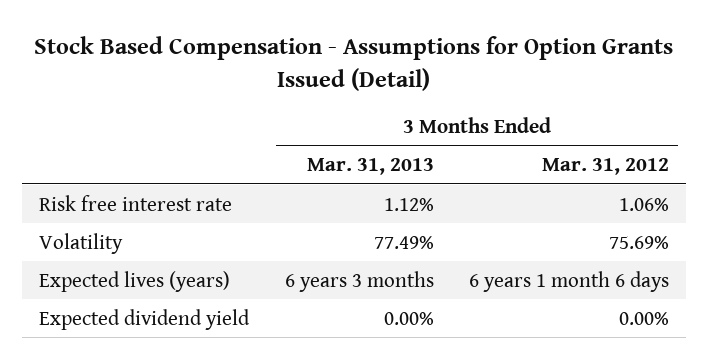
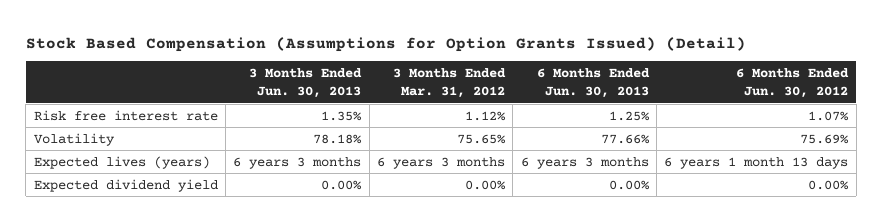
- Stock Based Compensation - Assumptions for Option Grants Issued (Detail)
+ Stock Based Compensation (Assumptions for Option Grants Issued) (Detail)
- | 3 Months Ended Mar. 31, 2013 | 3 Months Ended Mar. 31, 2012
+ | 3 Months Ended Jun. 30, 2013 | 3 Months Ended Mar. 31, 2012 | 6 Months Ended Jun. 30, 2013 | 6 Months Ended Jun. 30, 2012
- Risk free interest rate | 1.12% | 1.06%
- Volatility | 77.49% | 75.69%
- Expected lives (years) | 6 years 3 months | 6 years 1 month 6 days
+ Risk free interest rate | 1.35% | 1.12% | 1.25% | 1.07%
+ Volatility | 78.18% | 75.65% | 77.66% | 75.69%
+ Expected lives (years) | 6 years 3 months | 6 years 3 months | 6 years 3 months | 6 years 1 month 13 days

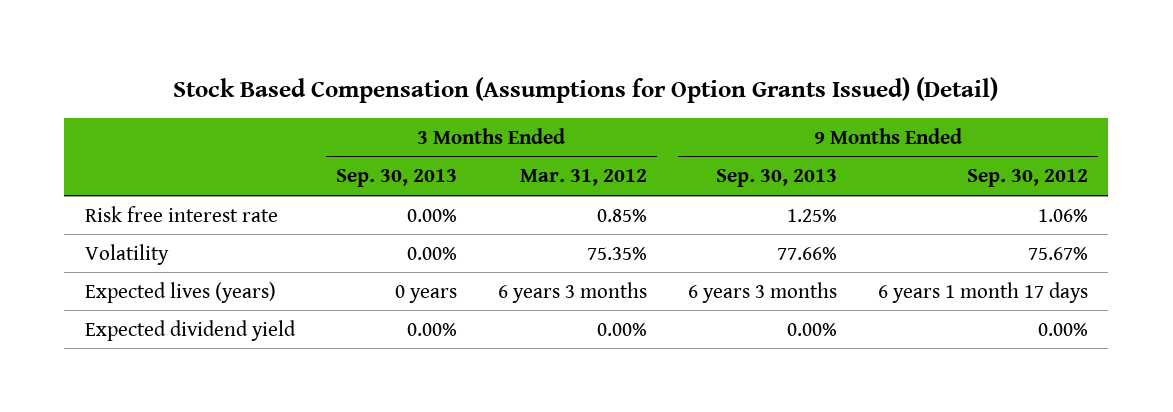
- | 3 Months Ended Jun. 30, 2013 | 3 Months Ended Mar. 31, 2012 | 6 Months Ended Jun. 30, 2013 | 6 Months Ended Jun. 30, 2012
+ | 3 Months Ended Sep. 30, 2013 | 3 Months Ended Mar. 31, 2012 | 9 Months Ended Sep. 30, 2013 | 9 Months Ended Sep. 30, 2012
- Risk free interest rate | 1.35% | 1.12% | 1.25% | 1.07%
- Volatility | 78.18% | 75.65% | 77.66% | 75.69%
+ Risk free interest rate | 0.00% | 0.85% | 1.25% | 1.06%
+ Volatility | 0.00% | 75.35% | 77.66% | 75.67%

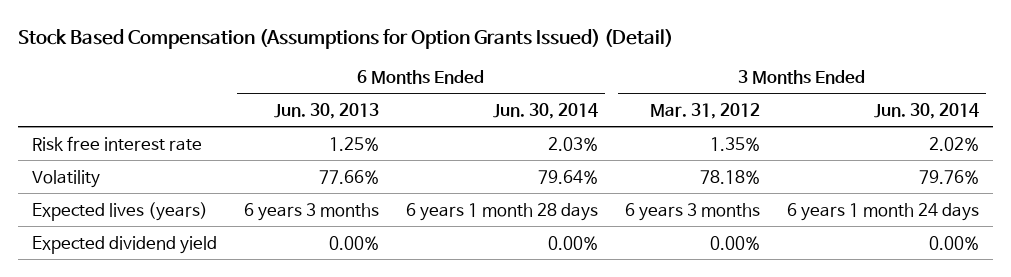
- | 3 Months Ended Sep. 30, 2013 | 3 Months Ended Mar. 31, 2012 | 9 Months Ended Sep. 30, 2013 | 9 Months Ended Sep. 30, 2012
+ | 6 Months Ended Jun. 30, 2013 | 6 Months Ended Jun. 30, 2014 | 3 Months Ended Mar. 31, 2012 | 3 Months Ended Jun. 30, 2014
- Risk free interest rate | 0.00% | 0.85% | 1.25% | 1.06%
- Volatility | 0.00% | 75.35% | 77.66% | 75.67%
+ Risk free interest rate | 1.25% | 2.03% | 1.35% | 2.02%
+ Volatility | 77.66% | 79.64% | 78.18% | 79.76%

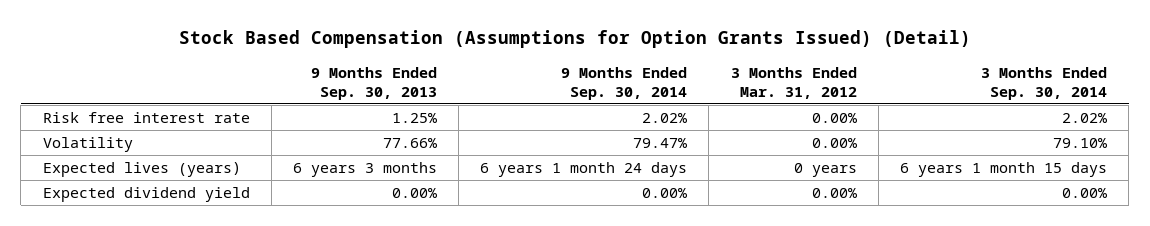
- | 6 Months Ended Jun. 30, 2013 | 6 Months Ended Jun. 30, 2014 | 3 Months Ended Mar. 31, 2012 | 3 Months Ended Jun. 30, 2014
+ | 9 Months Ended Sep. 30, 2013 | 9 Months Ended Sep. 30, 2014 | 3 Months Ended Mar. 31, 2012 | 3 Months Ended Sep. 30, 2014
- Risk free interest rate | 1.25% | 2.03% | 1.35% | 2.02%
- Volatility | 77.66% | 79.64% | 78.18% | 79.76%
- Expected lives (years) | 6 years 3 months | 6 years 1 month 28 days | 6 years 3 months | 6 years 1 month 24 days
+ Risk free interest rate | 1.25% | 2.02% | 0.00% | 2.02%
+ Volatility | 77.66% | 79.47% | 0.00% | 79.10%
+ Expected lives (years) | 6 years 3 months | 6 years 1 month 24 days | 0 years | 6 years 1 month 15 days

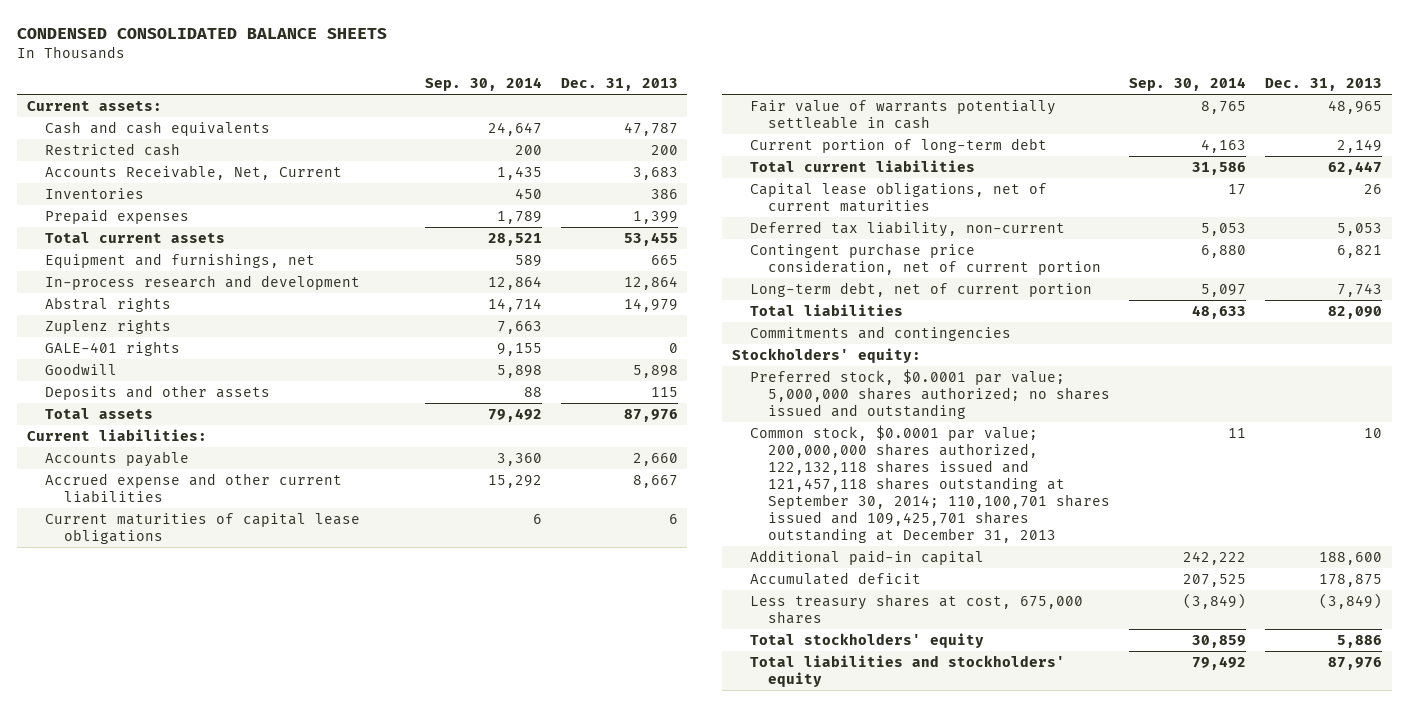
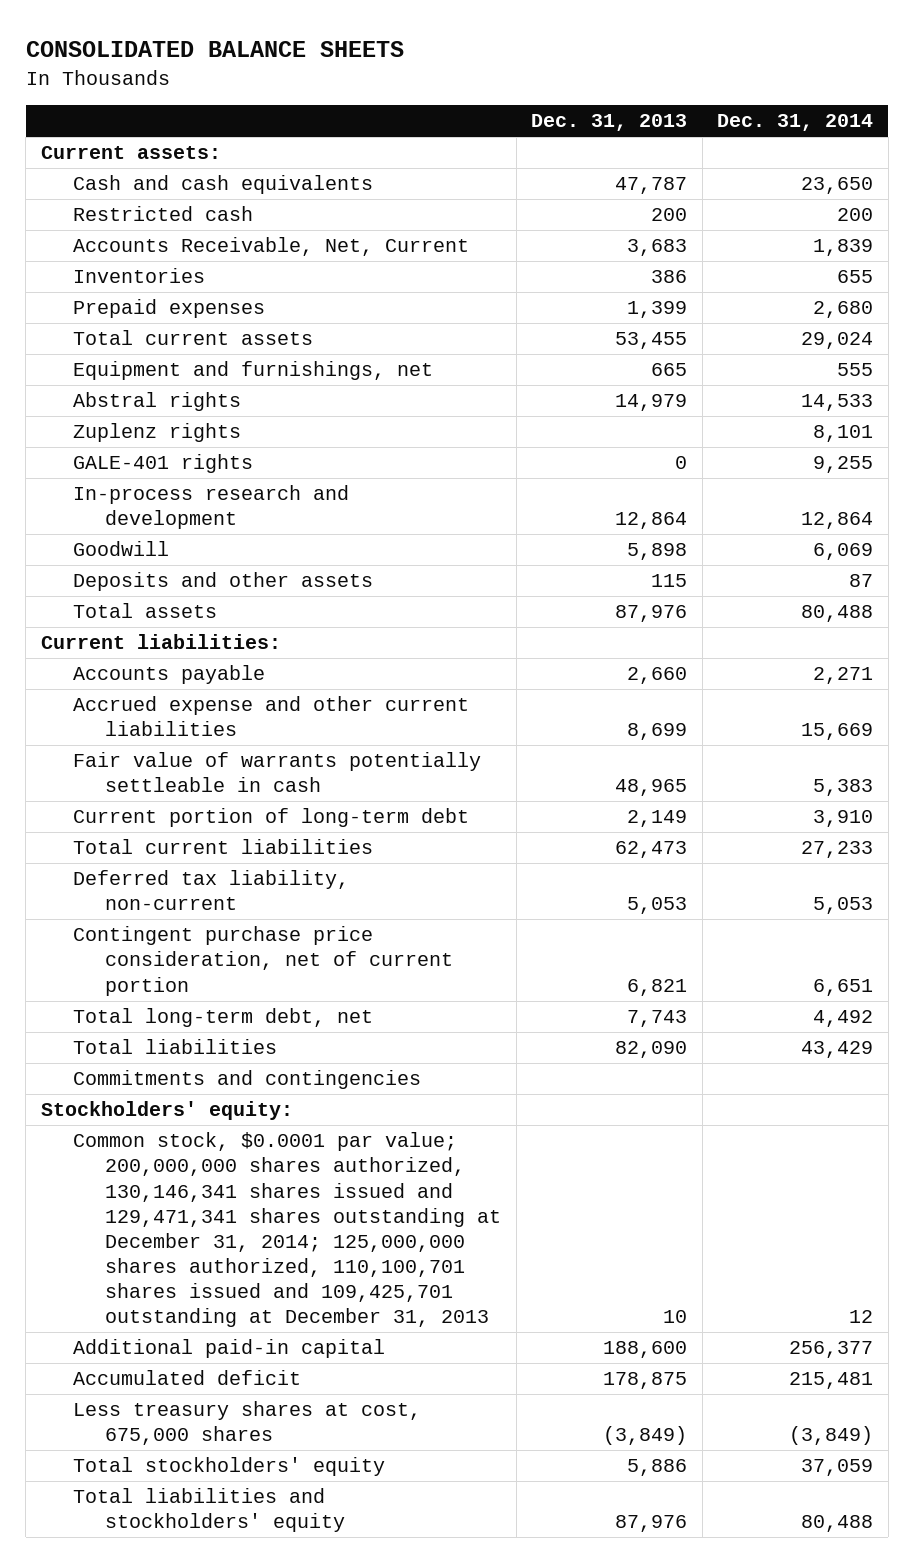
- CONDENSED CONSOLIDATED BALANCE SHEETS
+ CONSOLIDATED BALANCE SHEETS
- | Sep. 30, 2014 | Dec. 31, 2013
+ | Dec. 31, 2013 | Dec. 31, 2014
moved down: In-process research and development | 12,864 | 12,864
- Accrued expense and other current liabilities | 15,292 | 8,667
- Current maturities of capital lease obligations | 6 | 6
+ Accrued expense and other current liabilities | 8,699 | 15,669
- Total current liabilities | 31,586 | 62,447
- Capital lease obligations, net of current maturities | 17 | 26
+ Total current liabilities | 62,473 | 27,233
- Long-term debt, net of current portion | 5,097 | 7,743
+ Total long-term debt, net | 7,743 | 4,492
- Preferred stock, $0.0001 par value; 5,000,000 shares authorized; no shares issued and outstanding
- Common stock, $0.0001 par value; 200,000,000 shares authorized, 122,132,118 shares issued and 121,457,118 shares outstanding at September 30, 2014; 110,100,701 shares issued and 109,425,701 shares outstanding at December 31, 2013 | 11 | 10
+ Common stock, $0.0001 par value; 200,000,000 shares authorized, 130,146,341 shares issued and 129,471,341 shares outstanding at December 31, 2014; 125,000,000 shares authorized, 110,100,701 shares issued and 109,425,701 outstanding at December 31, 2013 | 10 | 12

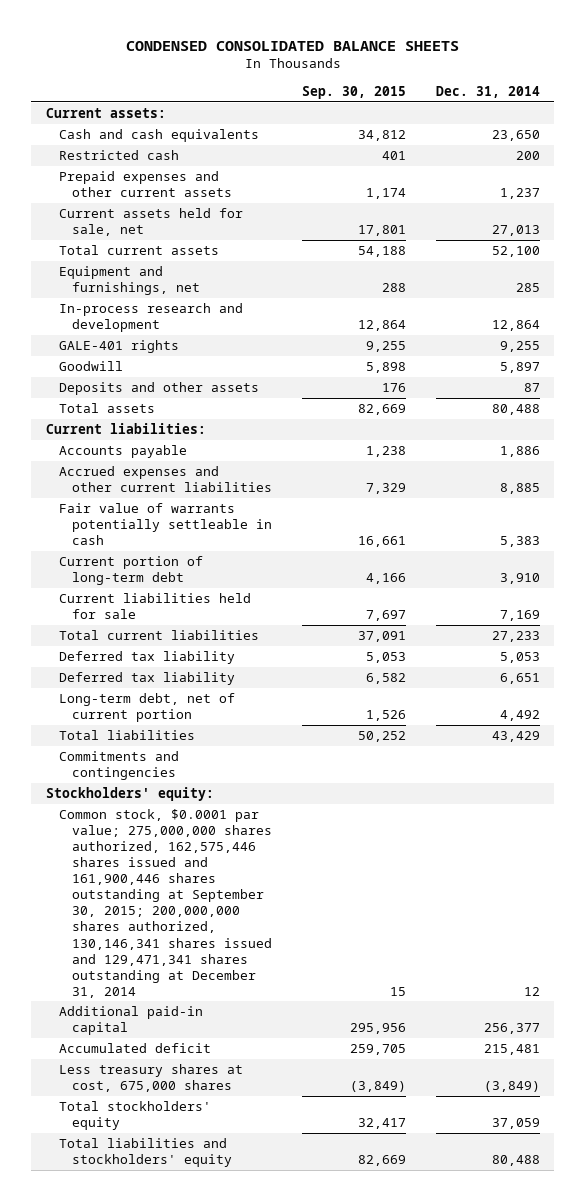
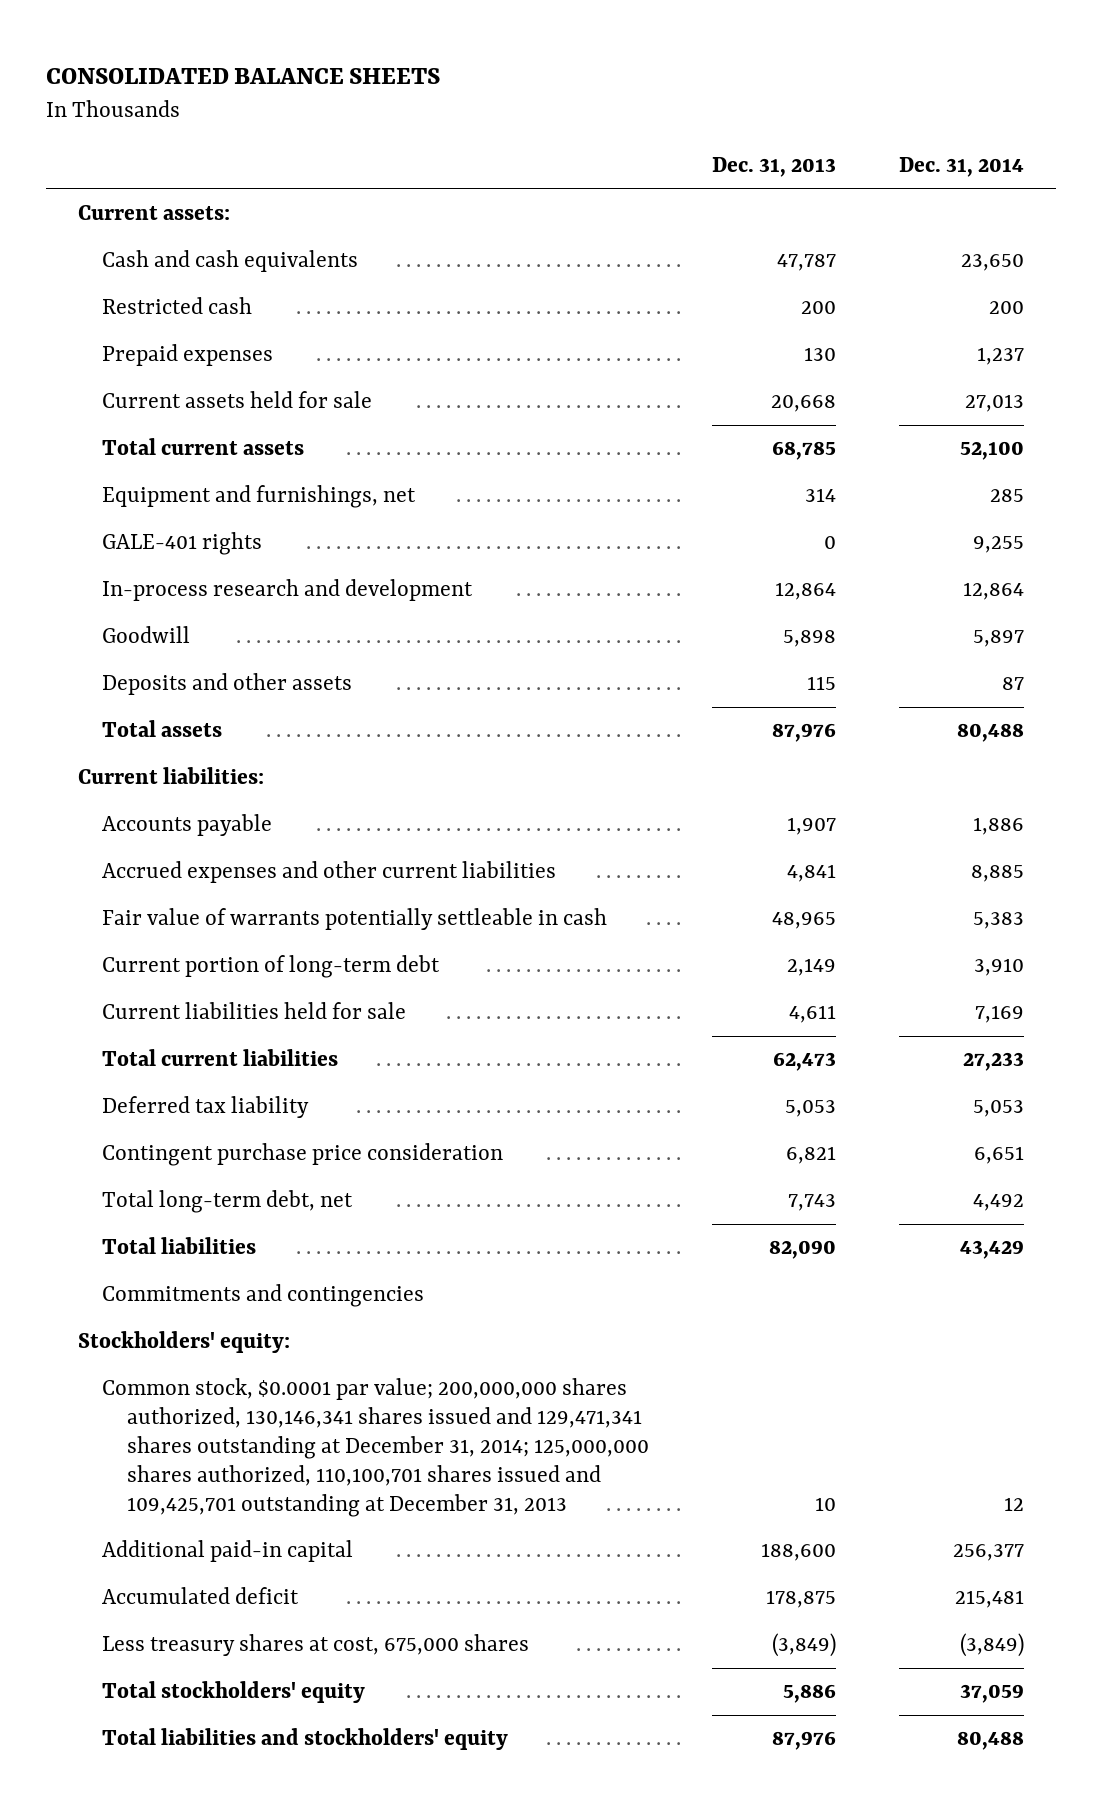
- CONDENSED CONSOLIDATED BALANCE SHEETS
+ CONSOLIDATED BALANCE SHEETS
- | Sep. 30, 2015 | Dec. 31, 2014
+ | Dec. 31, 2013 | Dec. 31, 2014
- Prepaid expenses and other current assets | 1,174 | 1,237
- Current assets held for sale, net | 17,801 | 27,013
+ Prepaid expenses | 130 | 1,237
+ Current assets held for sale | 20,668 | 27,013
moved down: In-process research and development | 12,864 | 12,864
- Deferred tax liability | 6,582 | 6,651
- Long-term debt, net of current portion | 1,526 | 4,492
+ Contingent purchase price consideration | 6,821 | 6,651
+ Total long-term debt, net | 7,743 | 4,492
- Common stock, $0.0001 par value; 275,000,000 shares authorized, 162,575,446 shares issued and 161,900,446 shares outstanding at September 30, 2015; 200,000,000 shares authorized, 130,146,341 shares issued and 129,471,341 shares outstanding at December 31, 2014 | 15 | 12
+ Common stock, $0.0001 par value; 200,000,000 shares authorized, 130,146,341 shares issued and 129,471,341 shares outstanding at December 31, 2014; 125,000,000 shares authorized, 110,100,701 shares issued and 109,425,701 outstanding at December 31, 2013 | 10 | 12

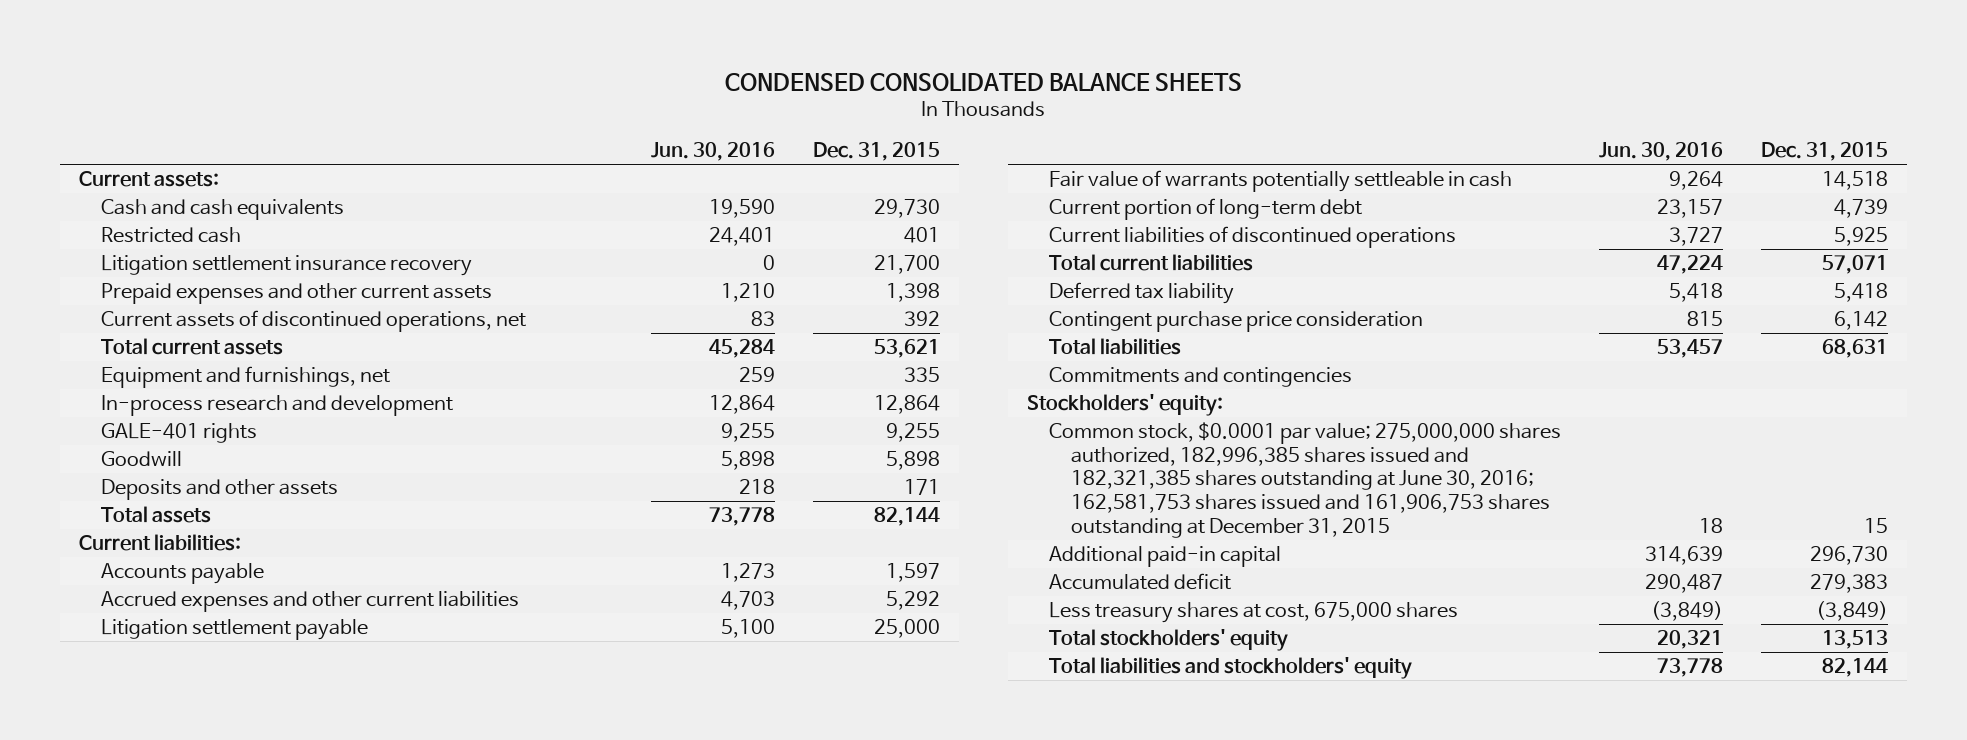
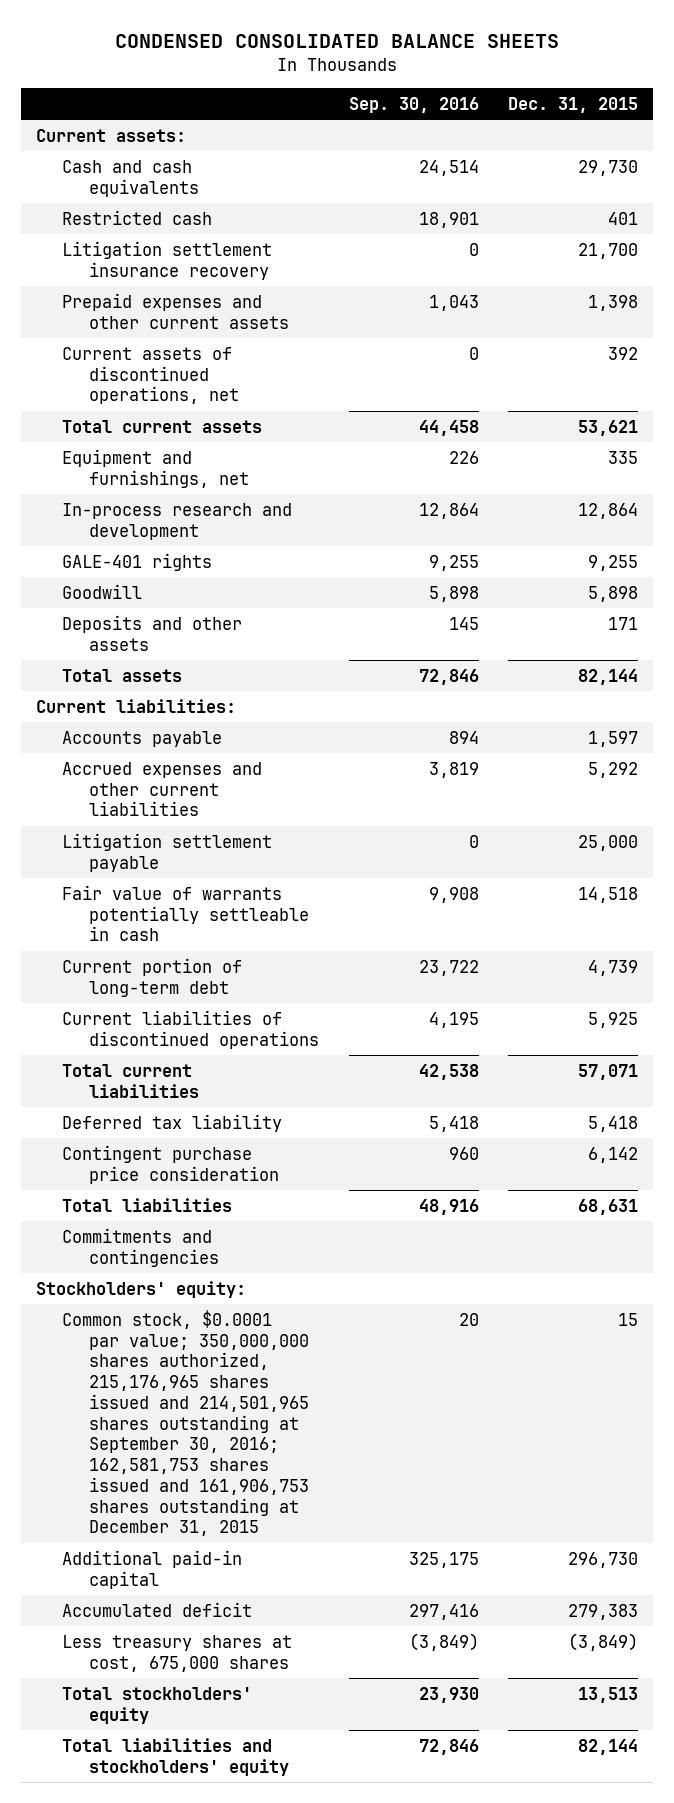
- | Jun. 30, 2016 | Dec. 31, 2015
+ | Sep. 30, 2016 | Dec. 31, 2015
- Common stock, $0.0001 par value; 275,000,000 shares authorized, 182,996,385 shares issued and 182,321,385 shares outstanding at June 30, 2016; 162,581,753 shares issued and 161,906,753 shares outstanding at December 31, 2015 | 18 | 15
+ Common stock, $0.0001 par value; 350,000,000 shares authorized, 215,176,965 shares issued and 214,501,965 shares outstanding at September 30, 2016; 162,581,753 shares issued and 161,906,753 shares outstanding at December 31, 2015 | 20 | 15

